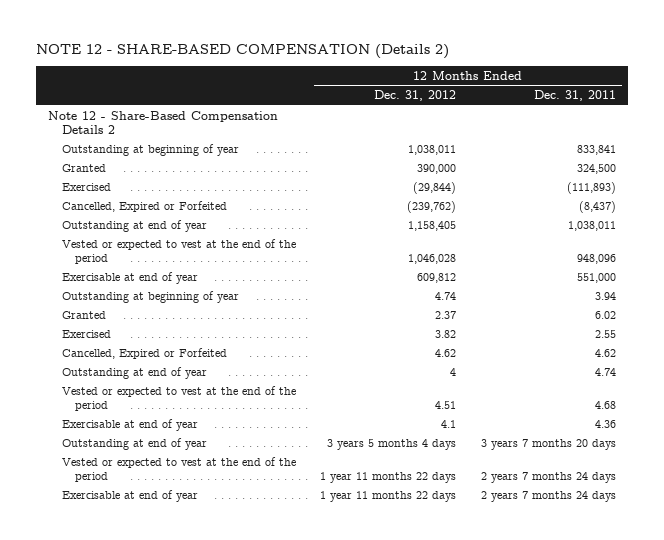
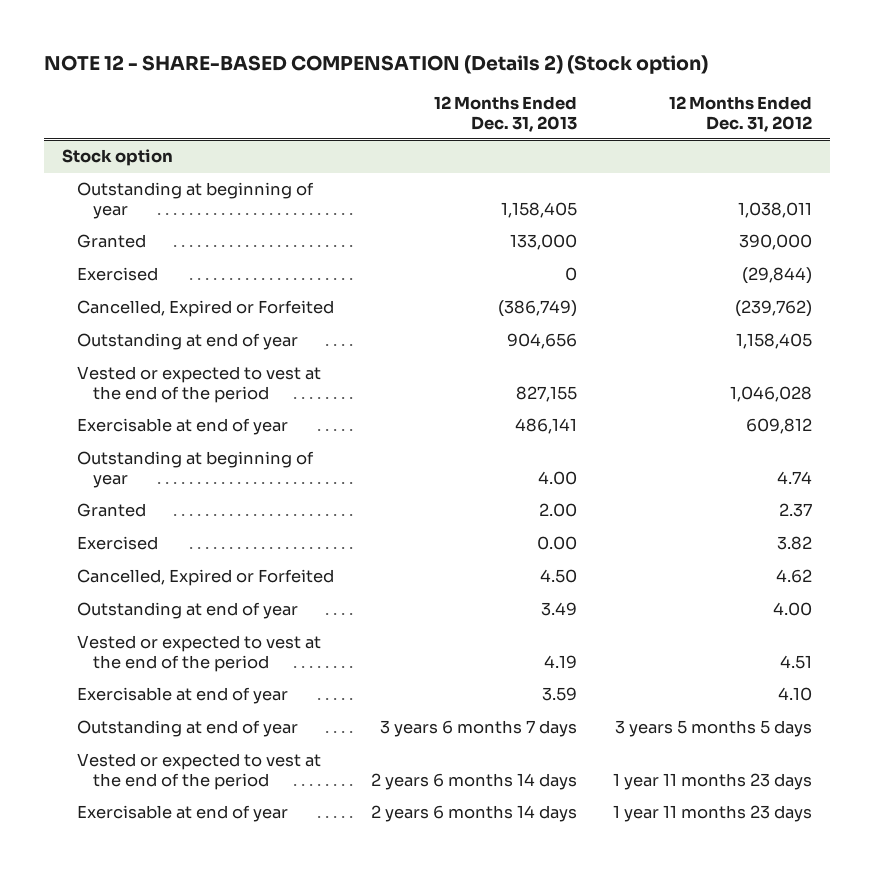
- NOTE 12 - SHARE-BASED COMPENSATION (Details 2)
+ NOTE 12 - SHARE-BASED COMPENSATION (Details 2) (Stock option)
- | 12 Months Ended Dec. 31, 2012 | 12 Months Ended Dec. 31, 2011
+ | 12 Months Ended Dec. 31, 2013 | 12 Months Ended Dec. 31, 2012
- Note 12 - Share-Based Compensation Details 2
+ Stock option
- Outstanding at end of year | 4 | 4.74
+ Outstanding at end of year | 3.49 | 4.00
- Exercisable at end of year | 4.1 | 4.36
- Outstanding at end of year | 3 years 5 months 4 days | 3 years 7 months 20 days
- Vested or expected to vest at the end of the period | 1 year 11 months 22 days | 2 years 7 months 24 days
- Exercisable at end of year | 1 year 11 months 22 days | 2 years 7 months 24 days
+ Exercisable at end of year | 3.59 | 4.10
+ Outstanding at end of year | 3 years 6 months 7 days | 3 years 5 months 5 days
+ Vested or expected to vest at the end of the period | 2 years 6 months 14 days | 1 year 11 months 23 days
+ Exercisable at end of year | 2 years 6 months 14 days | 1 year 11 months 23 days

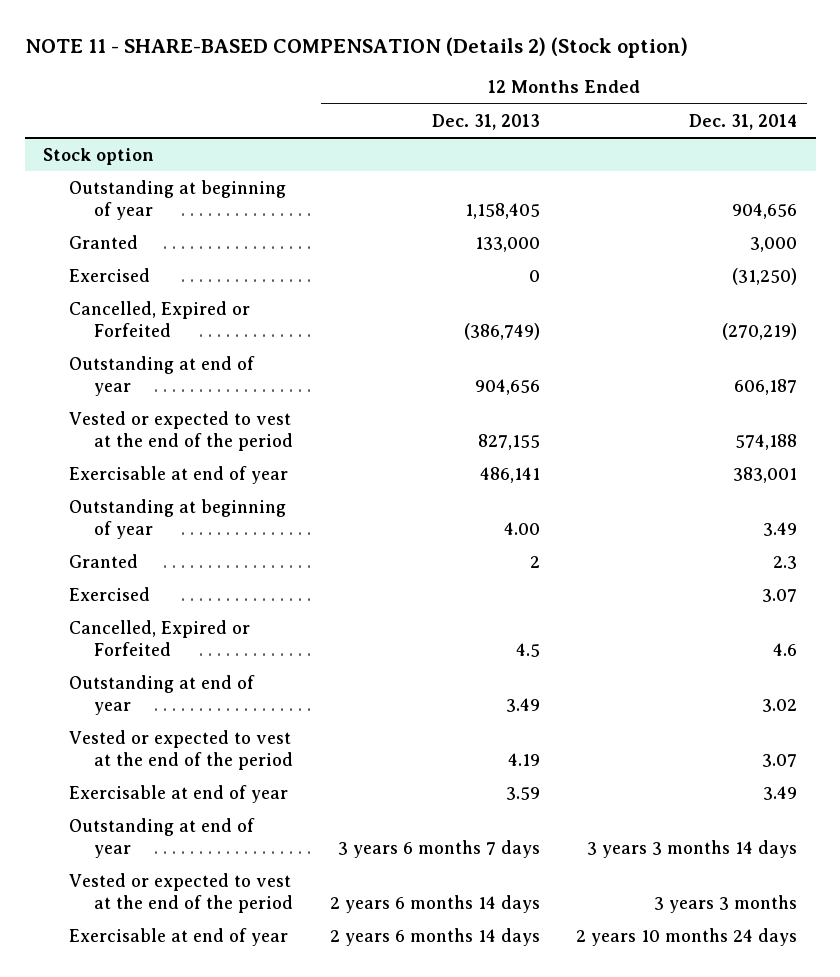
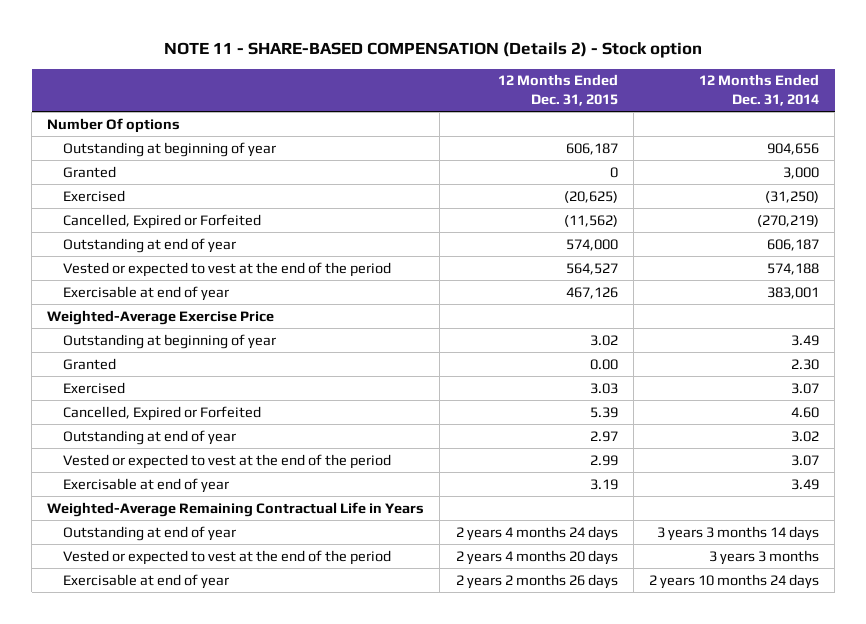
- NOTE 11 - SHARE-BASED COMPENSATION (Details 2) (Stock option)
+ NOTE 11 - SHARE-BASED COMPENSATION (Details 2) - Stock option
- | 12 Months Ended Dec. 31, 2013 | 12 Months Ended Dec. 31, 2014
+ | 12 Months Ended Dec. 31, 2015 | 12 Months Ended Dec. 31, 2014
- Stock option
+ Number Of options
+ Weighted-Average Exercise Price
- Granted | 2 | 2.3
+ Granted | 0.00 | 2.30
- Cancelled, Expired or Forfeited | 4.5 | 4.6
+ Cancelled, Expired or Forfeited | 5.39 | 4.60
+ Weighted-Average Remaining Contractual Life in Years

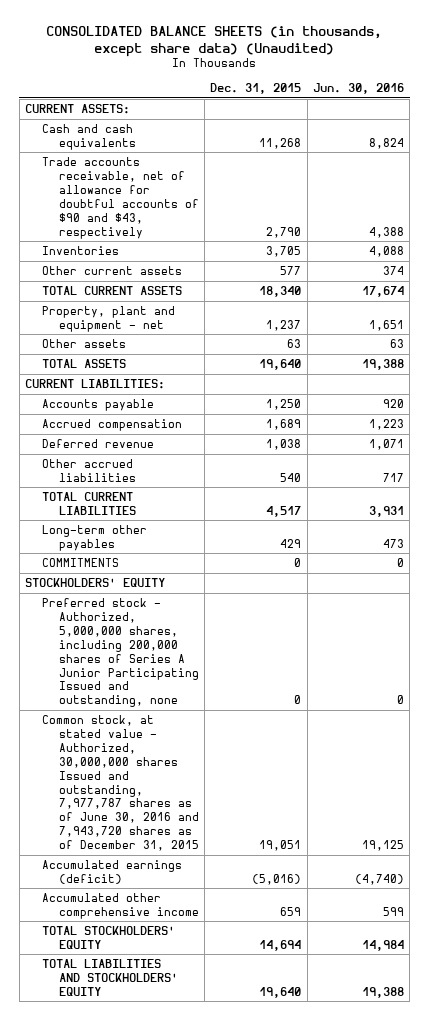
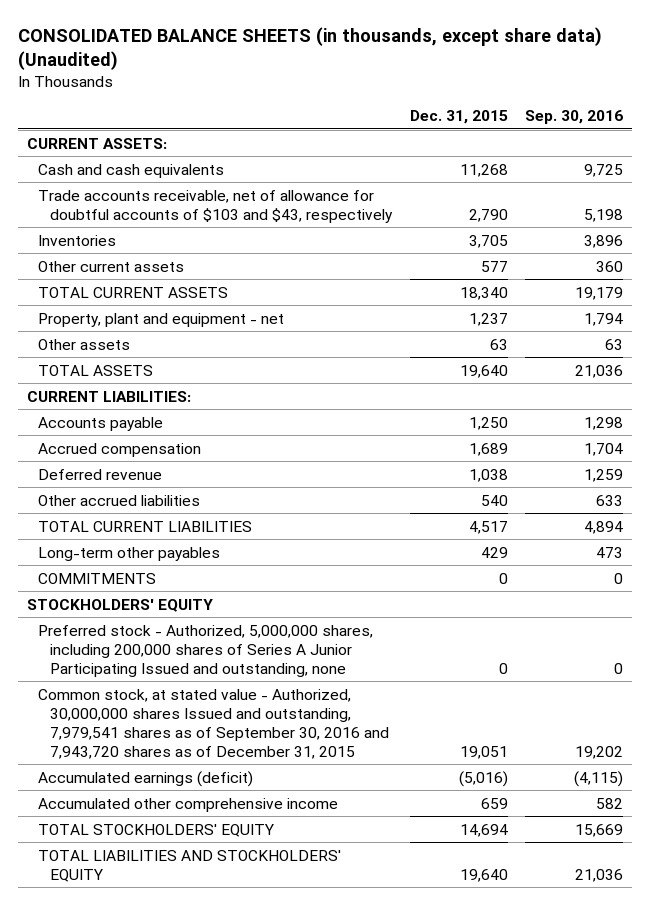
- | Dec. 31, 2015 | Jun. 30, 2016
+ | Dec. 31, 2015 | Sep. 30, 2016
- Trade accounts receivable, net of allowance for doubtful accounts of $90 and $43, respectively | 2,790 | 4,388
+ Trade accounts receivable, net of allowance for doubtful accounts of $103 and $43, respectively | 2,790 | 5,198
- Common stock, at stated value - Authorized, 30,000,000 shares Issued and outstanding, 7,977,787 shares as of June 30, 2016 and 7,943,720 shares as of December 31, 2015 | 19,051 | 19,125
+ Common stock, at stated value - Authorized, 30,000,000 shares Issued and outstanding, 7,979,541 shares as of September 30, 2016 and 7,943,720 shares as of December 31, 2015 | 19,051 | 19,202

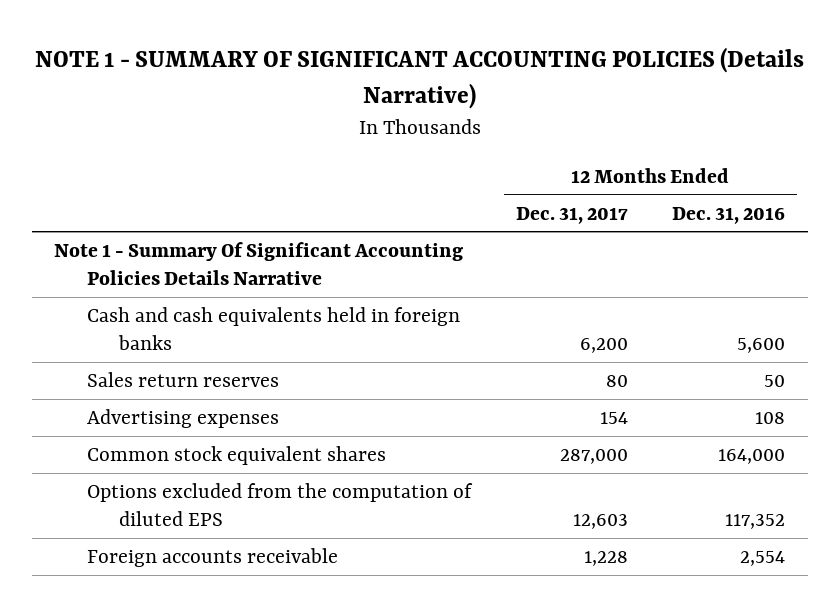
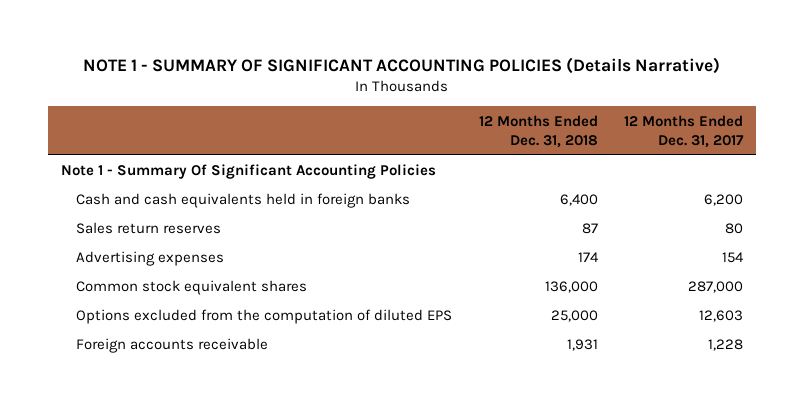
- | 12 Months Ended Dec. 31, 2017 | 12 Months Ended Dec. 31, 2016
+ | 12 Months Ended Dec. 31, 2018 | 12 Months Ended Dec. 31, 2017
- Note 1 - Summary Of Significant Accounting Policies Details Narrative
+ Note 1 - Summary Of Significant Accounting Policies

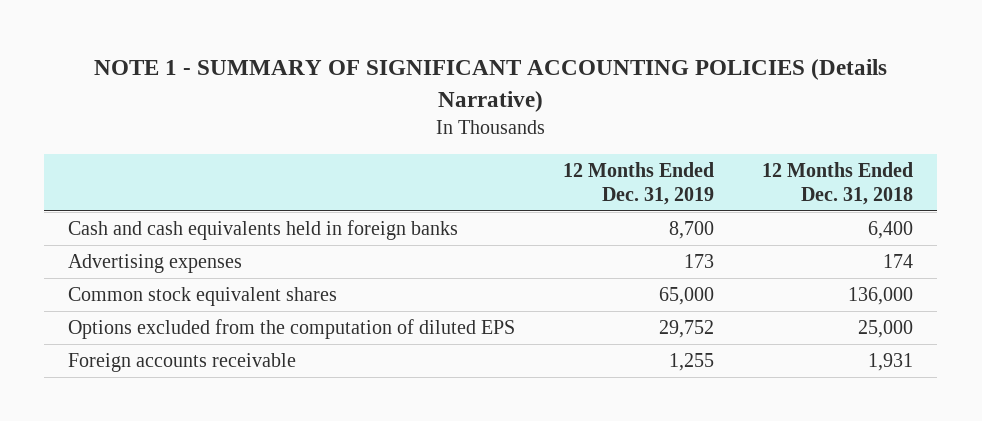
- | 12 Months Ended Dec. 31, 2018 | 12 Months Ended Dec. 31, 2017
+ | 12 Months Ended Dec. 31, 2019 | 12 Months Ended Dec. 31, 2018
- Note 1 - Summary Of Significant Accounting Policies
- Sales return reserves | 87 | 80

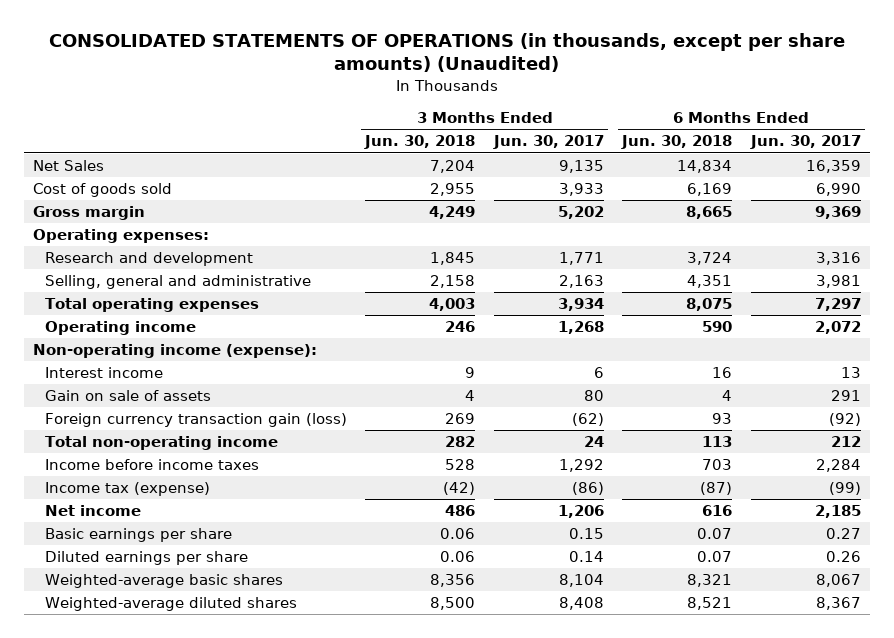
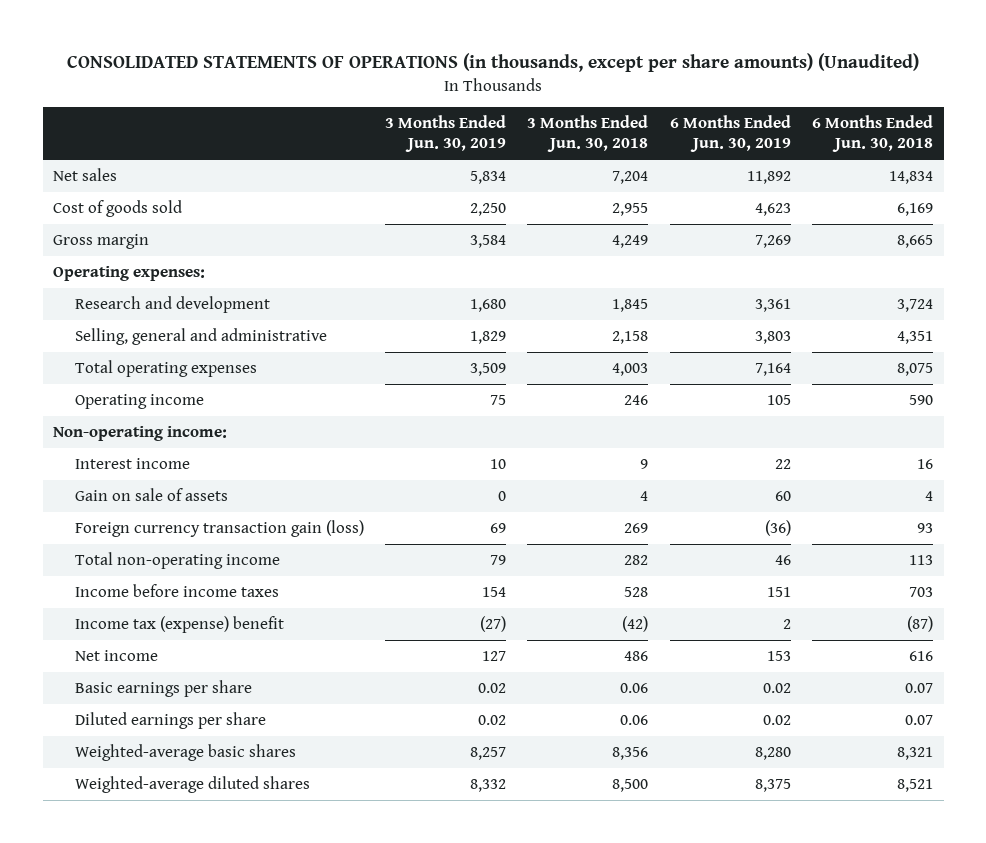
- | 3 Months Ended Jun. 30, 2018 | 3 Months Ended Jun. 30, 2017 | 6 Months Ended Jun. 30, 2018 | 6 Months Ended Jun. 30, 2017
+ | 3 Months Ended Jun. 30, 2019 | 3 Months Ended Jun. 30, 2018 | 6 Months Ended Jun. 30, 2019 | 6 Months Ended Jun. 30, 2018
- Net Sales | 7,204 | 9,135 | 14,834 | 16,359
+ Net sales | 5,834 | 7,204 | 11,892 | 14,834
- Non-operating income (expense):
+ Non-operating income:
- Income tax (expense) | (42) | (86) | (87) | (99)
+ Income tax (expense) benefit | (27) | (42) | 2 | (87)

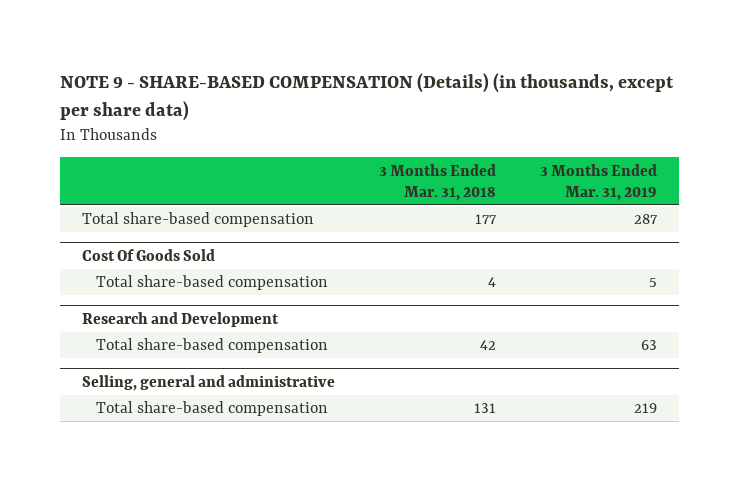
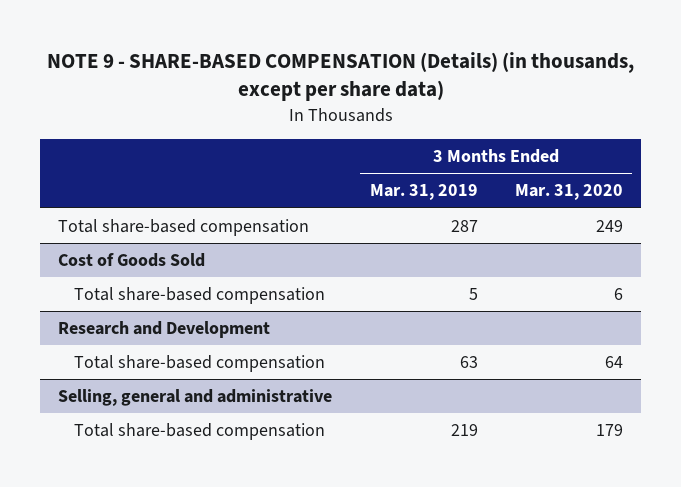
- | 3 Months Ended Mar. 31, 2018 | 3 Months Ended Mar. 31, 2019
+ | 3 Months Ended Mar. 31, 2019 | 3 Months Ended Mar. 31, 2020
- Cost Of Goods Sold
+ Cost of Goods Sold

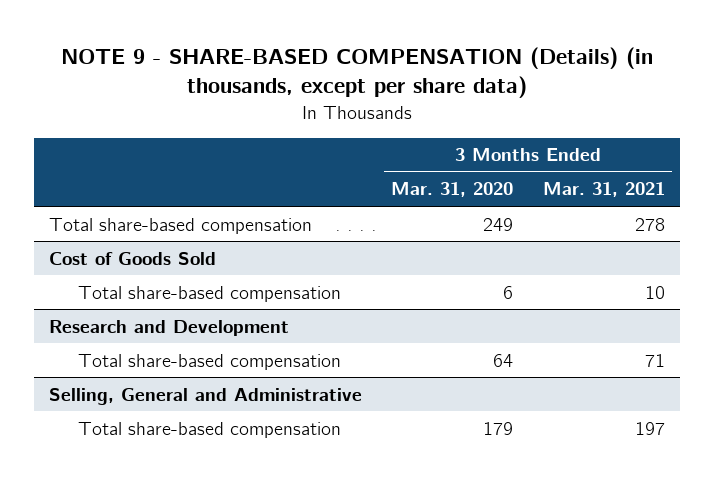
- | 3 Months Ended Mar. 31, 2019 | 3 Months Ended Mar. 31, 2020
+ | 3 Months Ended Mar. 31, 2020 | 3 Months Ended Mar. 31, 2021
- Selling, general and administrative
+ Selling, General and Administrative

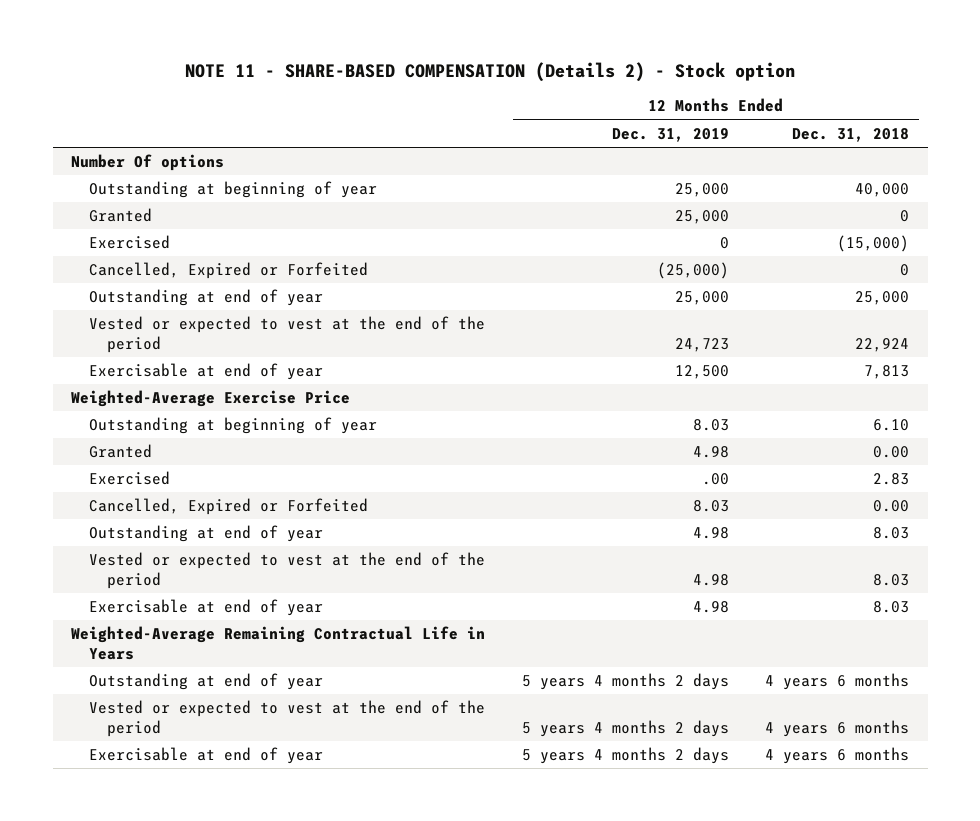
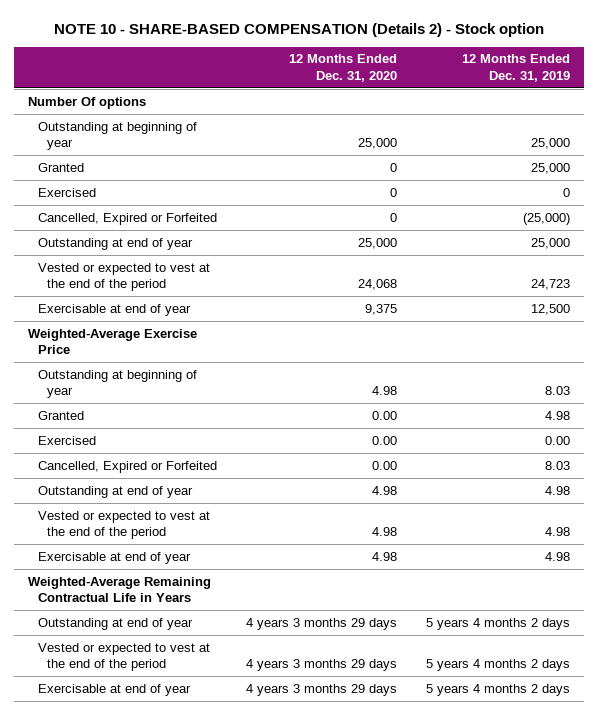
- NOTE 11 - SHARE-BASED COMPENSATION (Details 2) - Stock option
+ NOTE 10 - SHARE-BASED COMPENSATION (Details 2) - Stock option
- | 12 Months Ended Dec. 31, 2019 | 12 Months Ended Dec. 31, 2018
+ | 12 Months Ended Dec. 31, 2020 | 12 Months Ended Dec. 31, 2019
- Exercised | .00 | 2.83
+ Exercised | 0.00 | 0.00

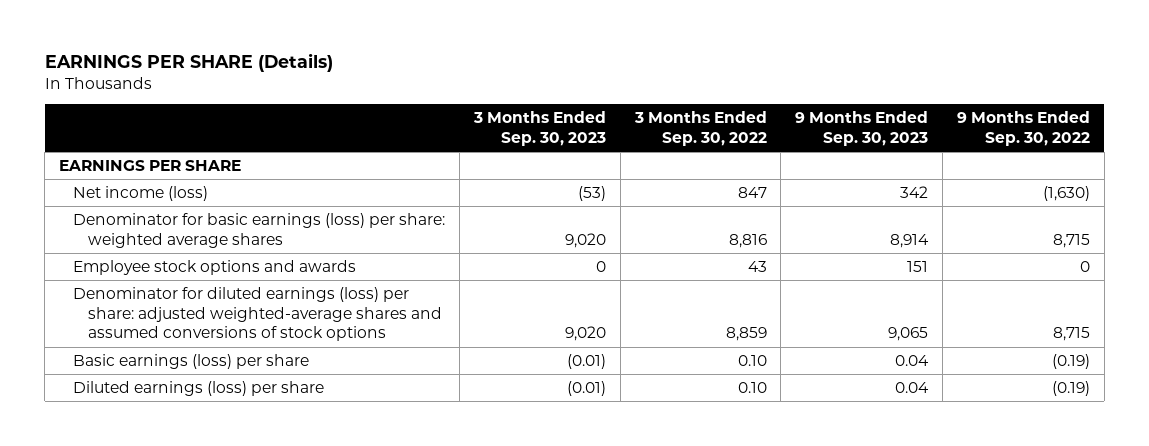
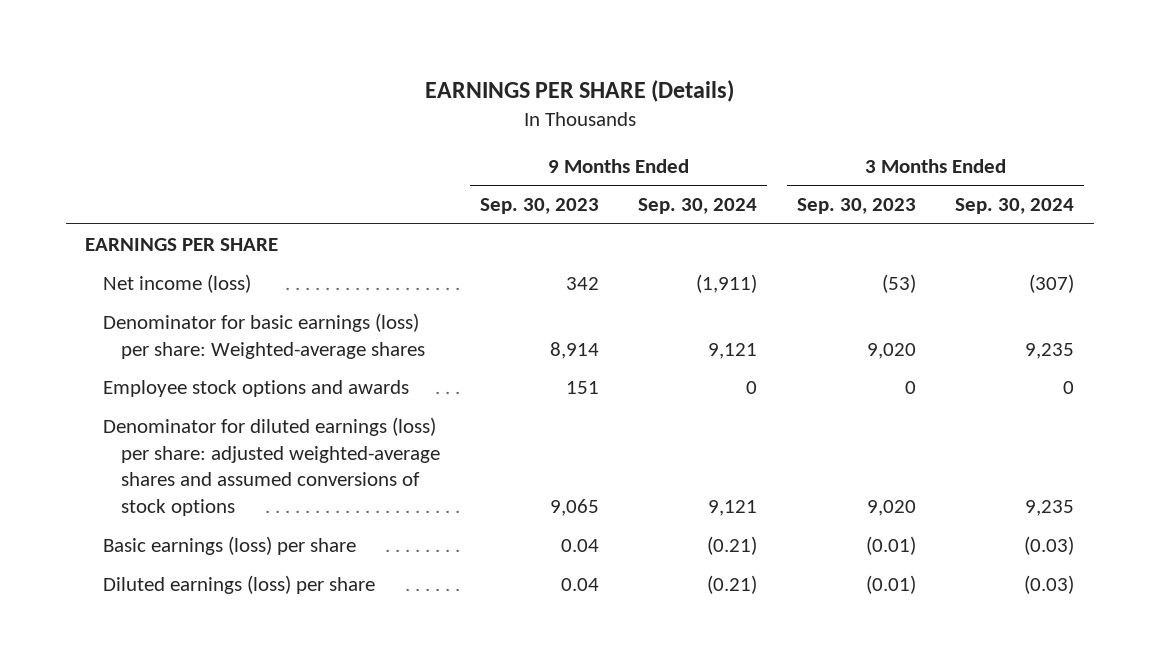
- | 3 Months Ended Sep. 30, 2023 | 3 Months Ended Sep. 30, 2022 | 9 Months Ended Sep. 30, 2023 | 9 Months Ended Sep. 30, 2022
+ | 9 Months Ended Sep. 30, 2023 | 9 Months Ended Sep. 30, 2024 | 3 Months Ended Sep. 30, 2023 | 3 Months Ended Sep. 30, 2024
- Denominator for basic earnings (loss) per share: weighted average shares | 9,020 | 8,816 | 8,914 | 8,715
+ Denominator for basic earnings (loss) per share: Weighted-average shares | 8,914 | 9,121 | 9,020 | 9,235

